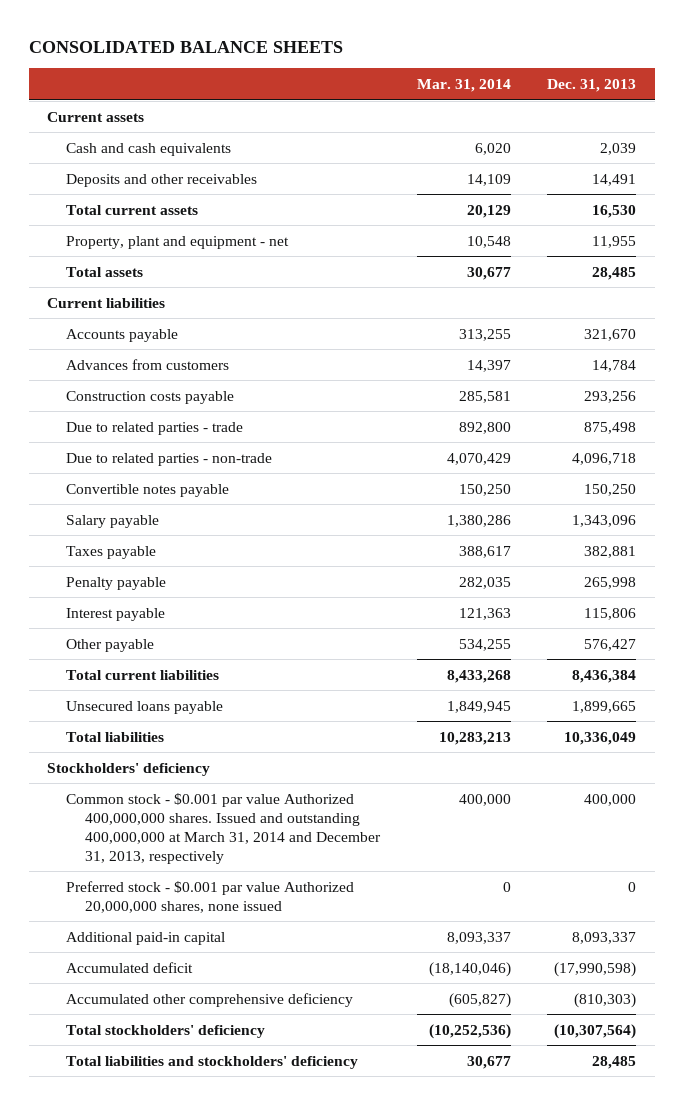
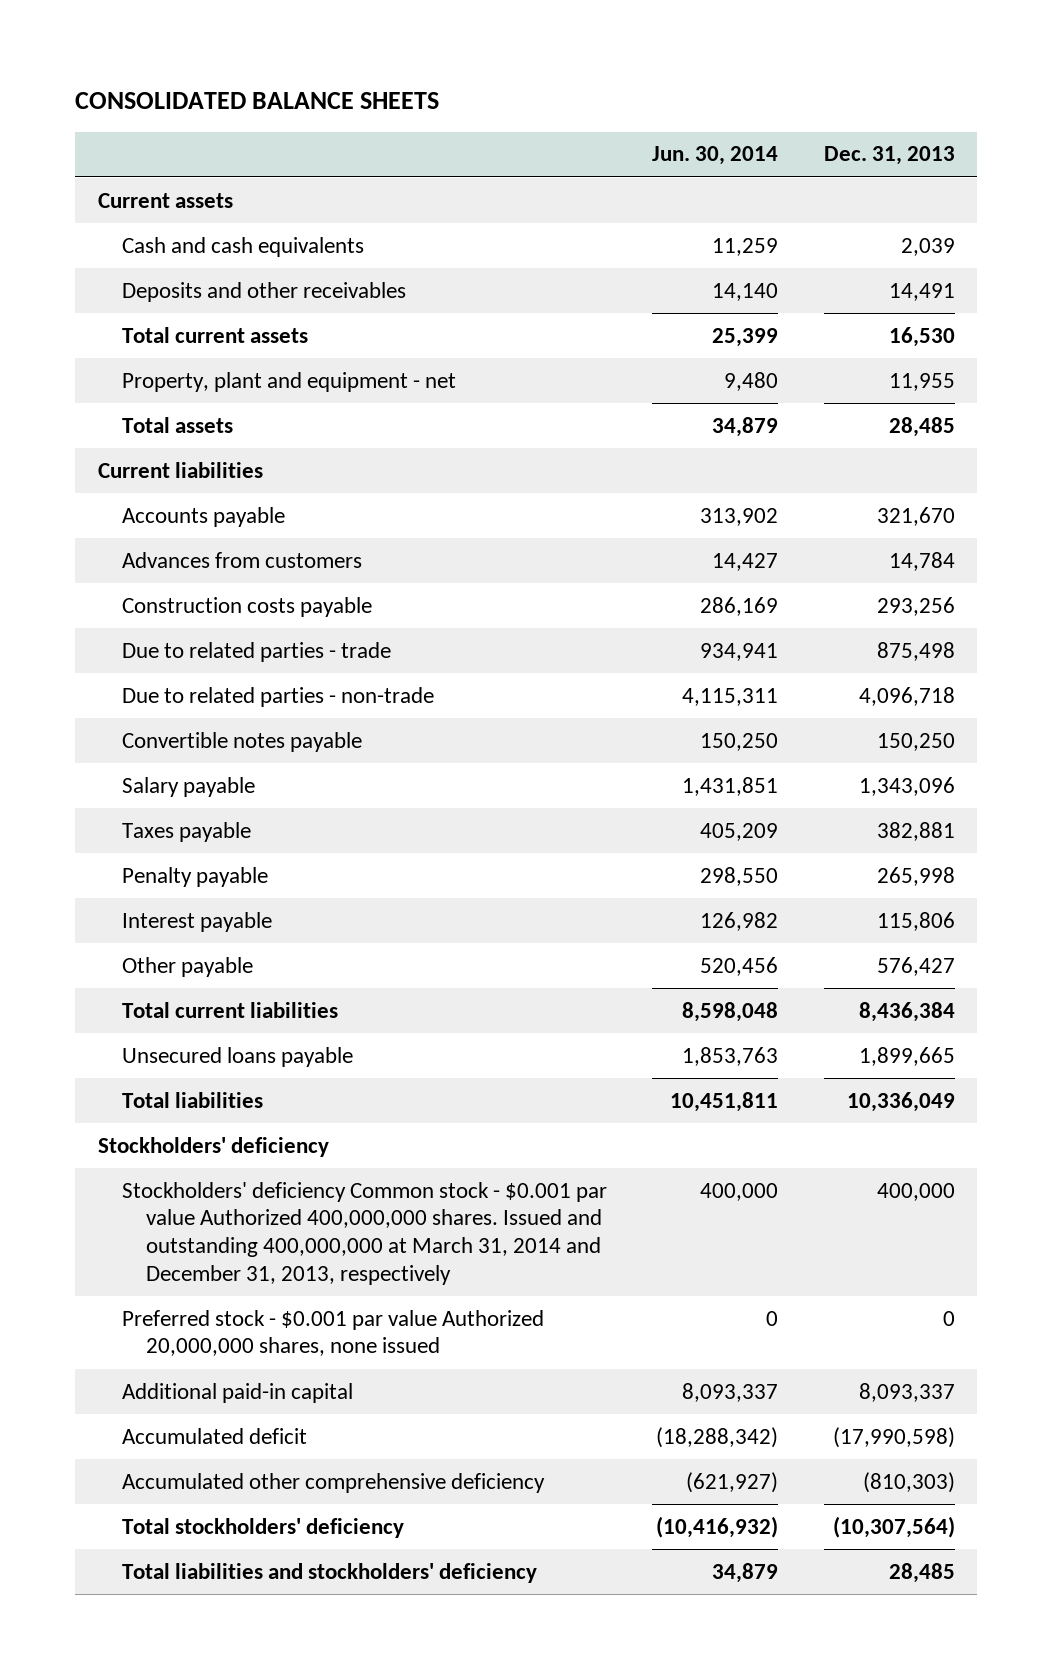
- | Mar. 31, 2014 | Dec. 31, 2013
+ | Jun. 30, 2014 | Dec. 31, 2013
- Common stock - $0.001 par value Authorized 400,000,000 shares. Issued and outstanding 400,000,000 at March 31, 2014 and December 31, 2013, respectively | 400,000 | 400,000
+ Stockholders' deficiency Common stock - $0.001 par value Authorized 400,000,000 shares. Issued and outstanding 400,000,000 at March 31, 2014 and December 31, 2013, respectively | 400,000 | 400,000

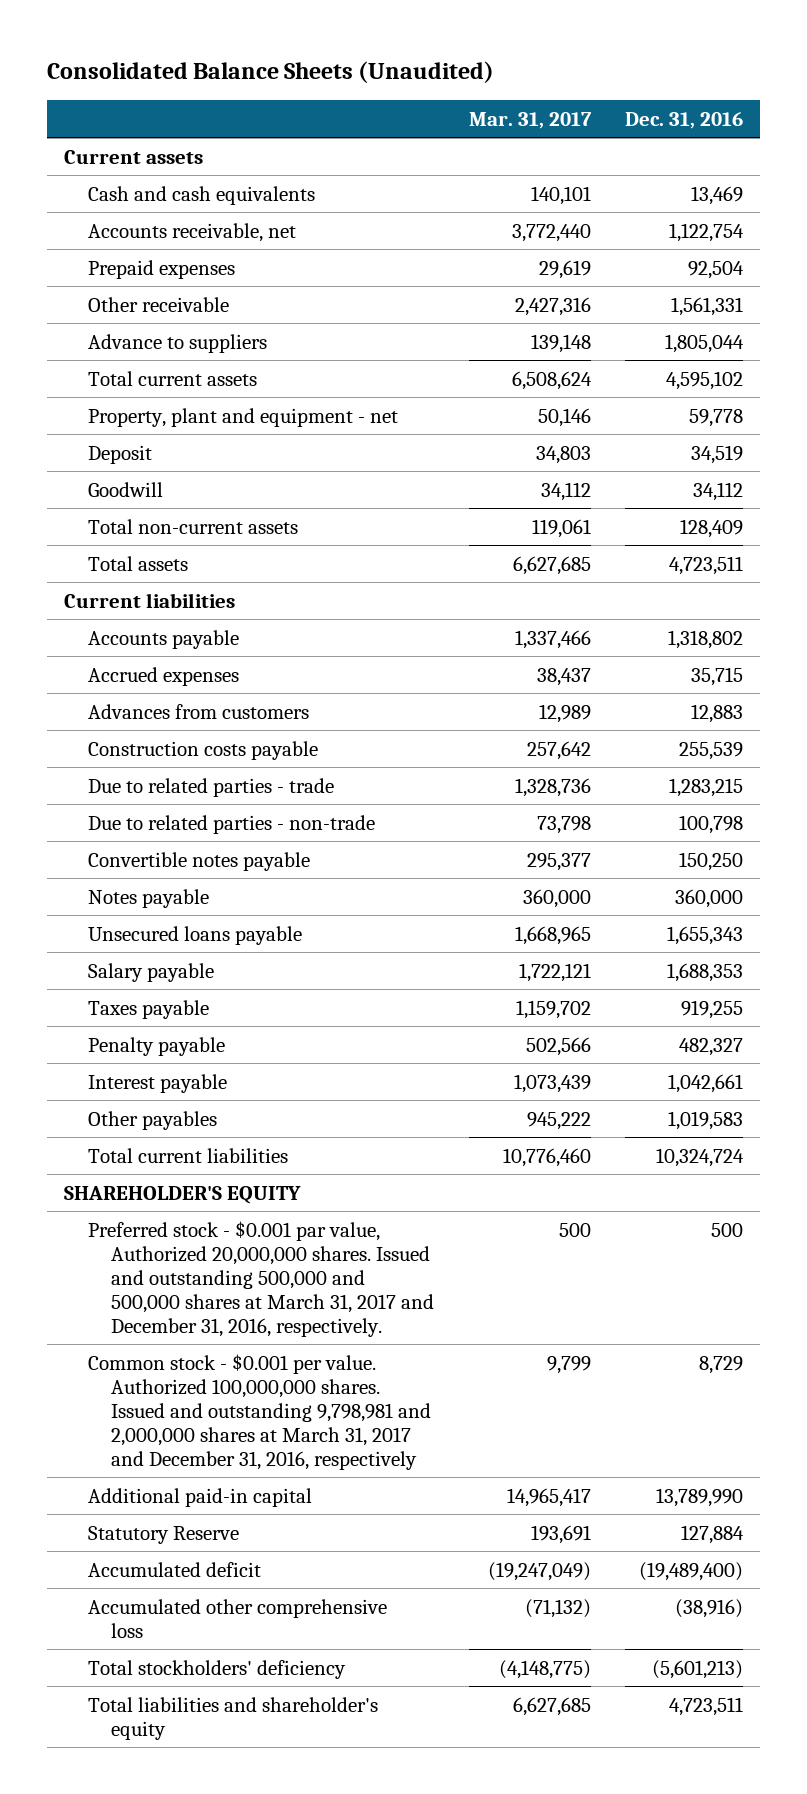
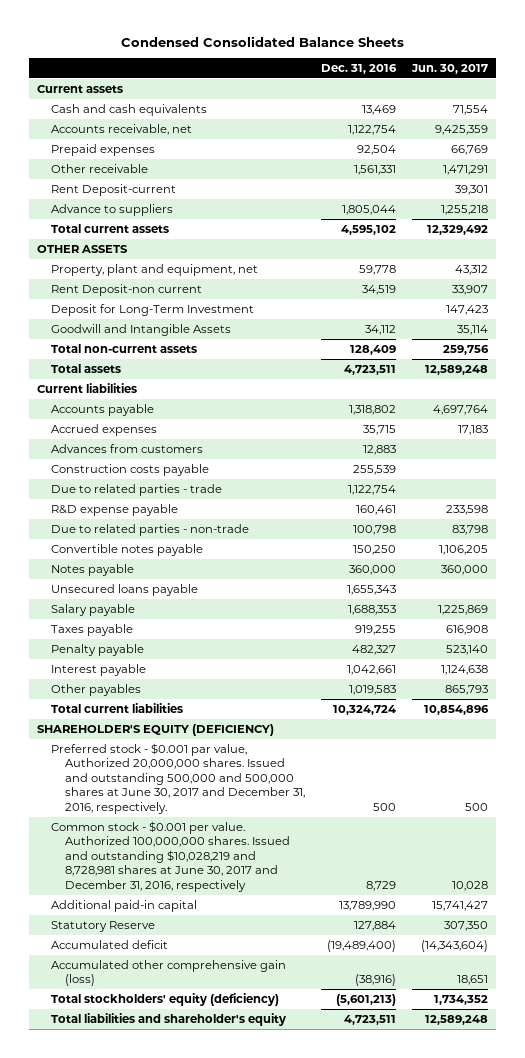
- Consolidated Balance Sheets (Unaudited)
+ Condensed Consolidated Balance Sheets
- | Mar. 31, 2017 | Dec. 31, 2016
+ | Dec. 31, 2016 | Jun. 30, 2017
+ Rent Deposit-current | | 39,301
- Property, plant and equipment - net | 50,146 | 59,778
- Deposit | 34,803 | 34,519
- Goodwill | 34,112 | 34,112
+ OTHER ASSETS
+ Property, plant and equipment, net | 59,778 | 43,312
+ Rent Deposit-non current | 34,519 | 33,907
+ Deposit for Long-Term Investment | | 147,423
+ Goodwill and Intangible Assets | 34,112 | 35,114
- Due to related parties - trade | 1,328,736 | 1,283,215
+ Due to related parties - trade | 1,122,754 |
+ R&D expense payable | 160,461 | 233,598
- SHAREHOLDER'S EQUITY
- Preferred stock - $0.001 par value, Authorized 20,000,000 shares. Issued and outstanding 500,000 and 500,000 shares at March 31, 2017 and December 31, 2016, respectively. | 500 | 500
- Common stock - $0.001 per value. Authorized 100,000,000 shares. Issued and outstanding 9,798,981 and 2,000,000 shares at March 31, 2017 and December 31, 2016, respectively | 9,799 | 8,729
+ SHAREHOLDER'S EQUITY (DEFICIENCY)
+ Preferred stock - $0.001 par value, Authorized 20,000,000 shares. Issued and outstanding 500,000 and 500,000 shares at June 30, 2017 and December 31, 2016, respectively. | 500 | 500
+ Common stock - $0.001 per value. Authorized 100,000,000 shares. Issued and outstanding $10,028,219 and 8,728,981 shares at June 30, 2017 and December 31, 2016, respectively | 8,729 | 10,028
- Accumulated other comprehensive loss | (71,132) | (38,916)
- Total stockholders' deficiency | (4,148,775) | (5,601,213)
+ Accumulated other comprehensive gain (loss) | (38,916) | 18,651
+ Total stockholders' equity (deficiency) | (5,601,213) | 1,734,352

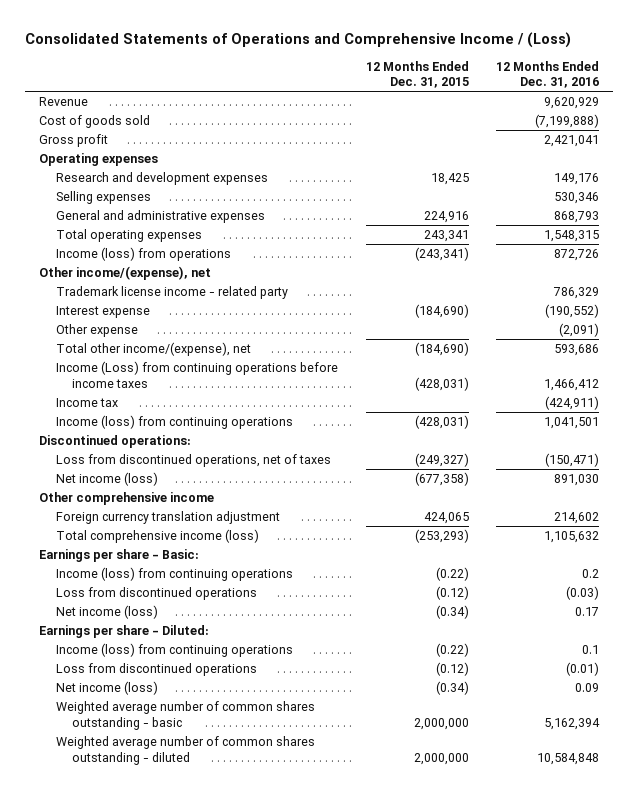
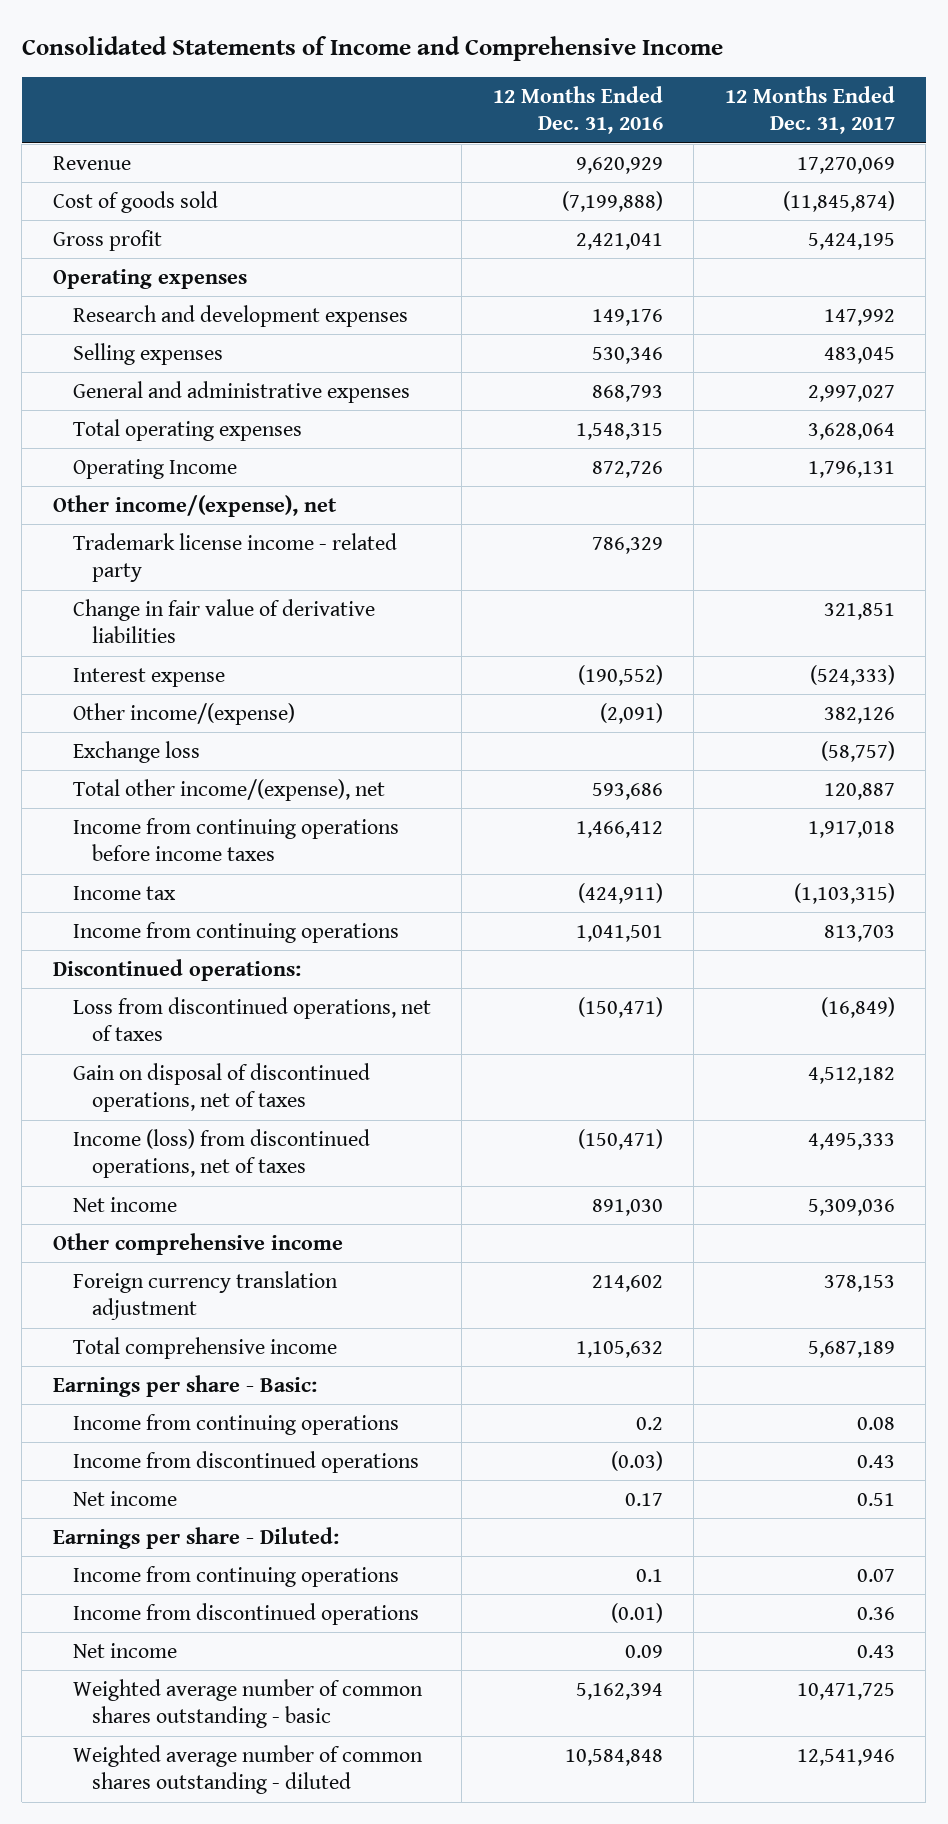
- Consolidated Statements of Operations and Comprehensive Income / (Loss)
+ Consolidated Statements of Income and Comprehensive Income
- | 12 Months Ended Dec. 31, 2015 | 12 Months Ended Dec. 31, 2016
+ | 12 Months Ended Dec. 31, 2016 | 12 Months Ended Dec. 31, 2017
- Income (loss) from operations | (243,341) | 872,726
+ Operating Income | 872,726 | 1,796,131
+ Change in fair value of derivative liabilities | | 321,851
- Other expense | | (2,091)
+ Other income/(expense) | (2,091) | 382,126
+ Exchange loss | | (58,757)
- Income (Loss) from continuing operations before income taxes | (428,031) | 1,466,412
+ Income from continuing operations before income taxes | 1,466,412 | 1,917,018
- Income (loss) from continuing operations | (428,031) | 1,041,501
+ Income from continuing operations | 1,041,501 | 813,703
- Net income (loss) | (677,358) | 891,030
+ Gain on disposal of discontinued operations, net of taxes | | 4,512,182
+ Income (loss) from discontinued operations, net of taxes | (150,471) | 4,495,333
+ Net income | 891,030 | 5,309,036
- Total comprehensive income (loss) | (253,293) | 1,105,632
+ Total comprehensive income | 1,105,632 | 5,687,189
- Income (loss) from continuing operations | (0.22) | 0.2
- Loss from discontinued operations | (0.12) | (0.03)
- Net income (loss) | (0.34) | 0.17
+ Income from continuing operations | 0.2 | 0.08
+ Income from discontinued operations | (0.03) | 0.43
+ Net income | 0.17 | 0.51
- Income (loss) from continuing operations | (0.22) | 0.1
- Loss from discontinued operations | (0.12) | (0.01)
- Net income (loss) | (0.34) | 0.09
+ Income from continuing operations | 0.1 | 0.07
+ Income from discontinued operations | (0.01) | 0.36
+ Net income | 0.09 | 0.43

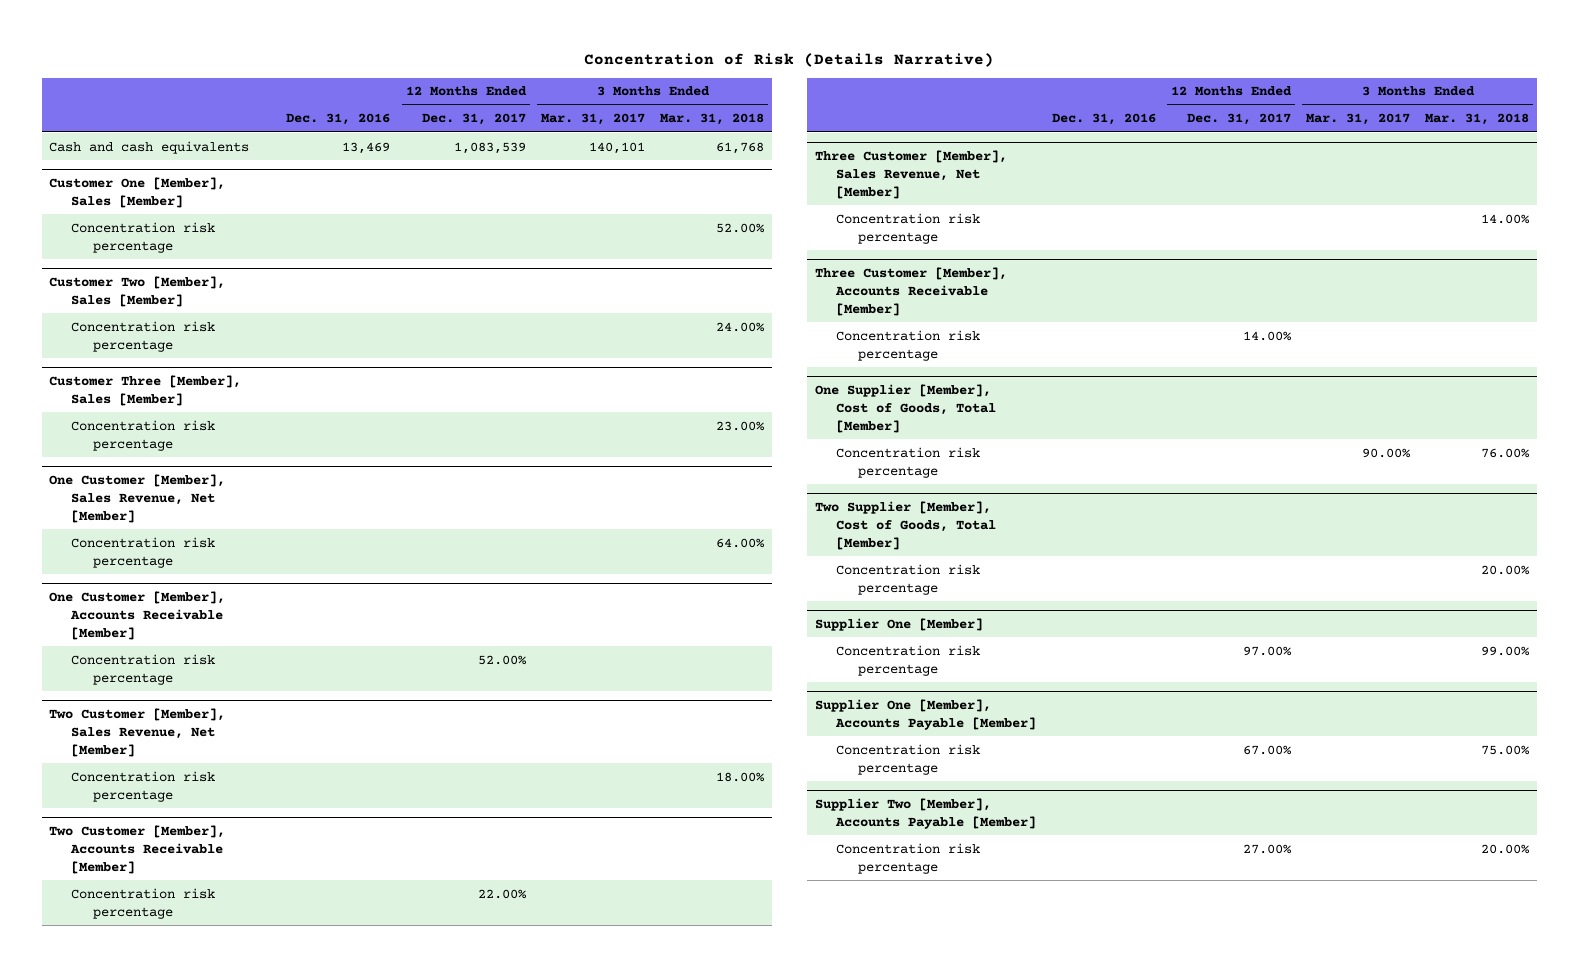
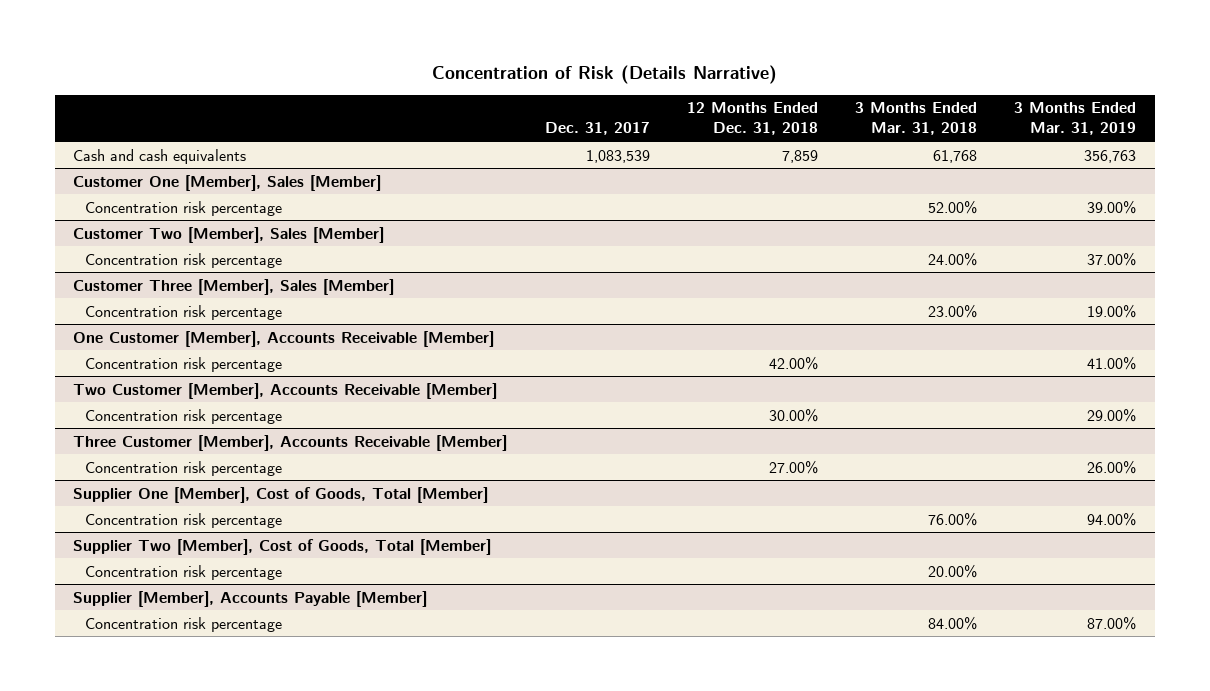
- | Dec. 31, 2016 | 12 Months Ended Dec. 31, 2017 | 3 Months Ended Mar. 31, 2017 | 3 Months Ended Mar. 31, 2018
+ | Dec. 31, 2017 | 12 Months Ended Dec. 31, 2018 | 3 Months Ended Mar. 31, 2018 | 3 Months Ended Mar. 31, 2019
- One Customer [Member], Sales Revenue, Net [Member]
- Concentration risk percentage | | | | 64.00%
- Two Customer [Member], Sales Revenue, Net [Member]
- Concentration risk percentage | | | | 18.00%
- Three Customer [Member], Sales Revenue, Net [Member]
- Concentration risk percentage | | | | 14.00%
- One Supplier [Member], Cost of Goods, Total [Member]
+ Supplier One [Member], Cost of Goods, Total [Member]
- Two Supplier [Member], Cost of Goods, Total [Member]
- Concentration risk percentage | | | | 20.00%
- Supplier One [Member]
- Concentration risk percentage | | 97.00% | | 99.00%
- Supplier One [Member], Accounts Payable [Member]
- Concentration risk percentage | | 67.00% | | 75.00%
- Supplier Two [Member], Accounts Payable [Member]
+ Supplier Two [Member], Cost of Goods, Total [Member]
+ Supplier [Member], Accounts Payable [Member]
+ Concentration risk percentage | | | 84.00% | 87.00%

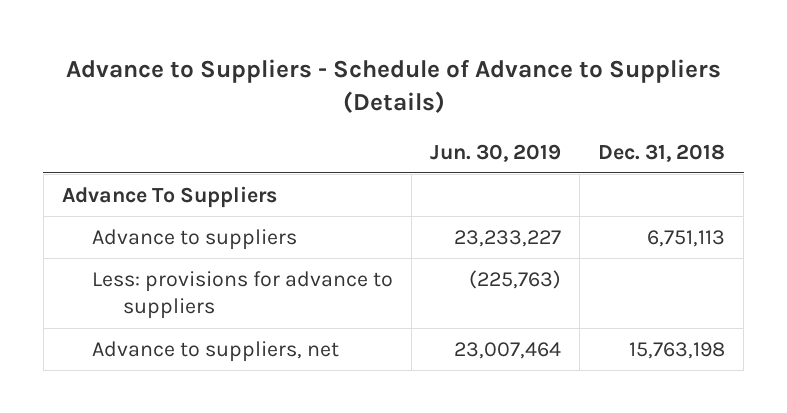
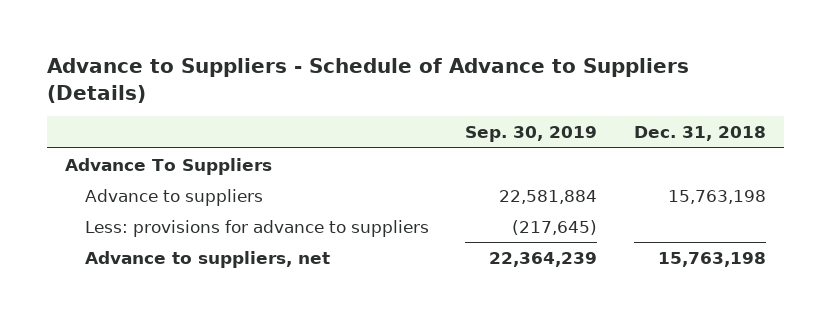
- | Jun. 30, 2019 | Dec. 31, 2018
+ | Sep. 30, 2019 | Dec. 31, 2018
- Advance to suppliers | 23,233,227 | 6,751,113
+ Advance to suppliers | 22,581,884 | 15,763,198

